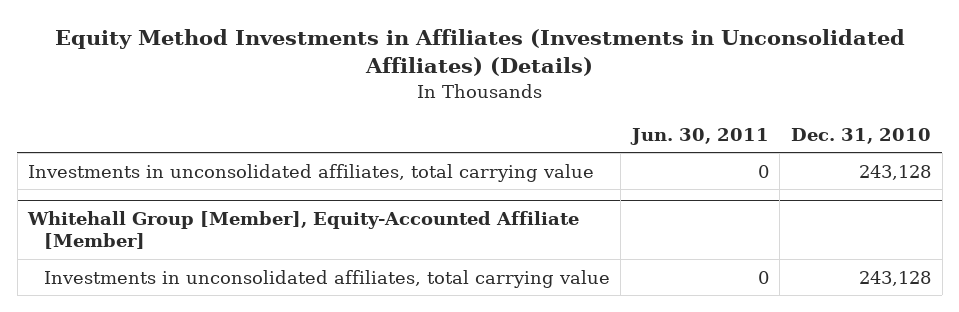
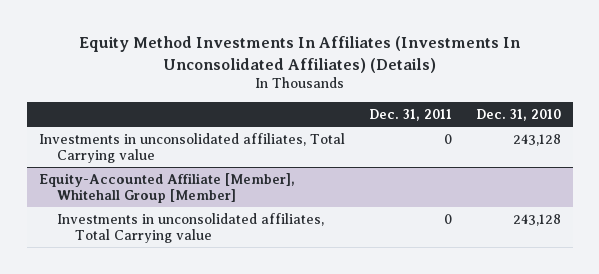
- Equity Method Investments in Affiliates (Investments in Unconsolidated Affiliates) (Details)
+ Equity Method Investments In Affiliates (Investments In Unconsolidated Affiliates) (Details)
- | Jun. 30, 2011 | Dec. 31, 2010
+ | Dec. 31, 2011 | Dec. 31, 2010
- Investments in unconsolidated affiliates, total carrying value | 0 | 243,128
- Whitehall Group [Member], Equity-Accounted Affiliate [Member]
- Investments in unconsolidated affiliates, total carrying value | 0 | 243,128
+ Investments in unconsolidated affiliates, Total Carrying value | 0 | 243,128
+ Equity-Accounted Affiliate [Member], Whitehall Group [Member]
+ Investments in unconsolidated affiliates, Total Carrying value | 0 | 243,128

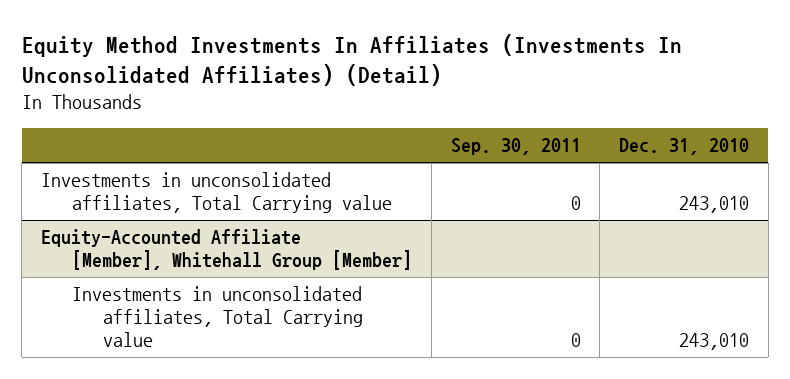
- Equity Method Investments In Affiliates (Investments In Unconsolidated Affiliates) (Details)
+ Equity Method Investments In Affiliates (Investments In Unconsolidated Affiliates) (Detail)
- | Dec. 31, 2011 | Dec. 31, 2010
+ | Sep. 30, 2011 | Dec. 31, 2010
- Investments in unconsolidated affiliates, Total Carrying value | 0 | 243,128
+ Investments in unconsolidated affiliates, Total Carrying value | 0 | 243,010
@ Equity-Accounted Affiliate [Member], Whitehall Group [Member]
- Investments in unconsolidated affiliates, Total Carrying value | 0 | 243,128
+ Investments in unconsolidated affiliates, Total Carrying value | 0 | 243,010

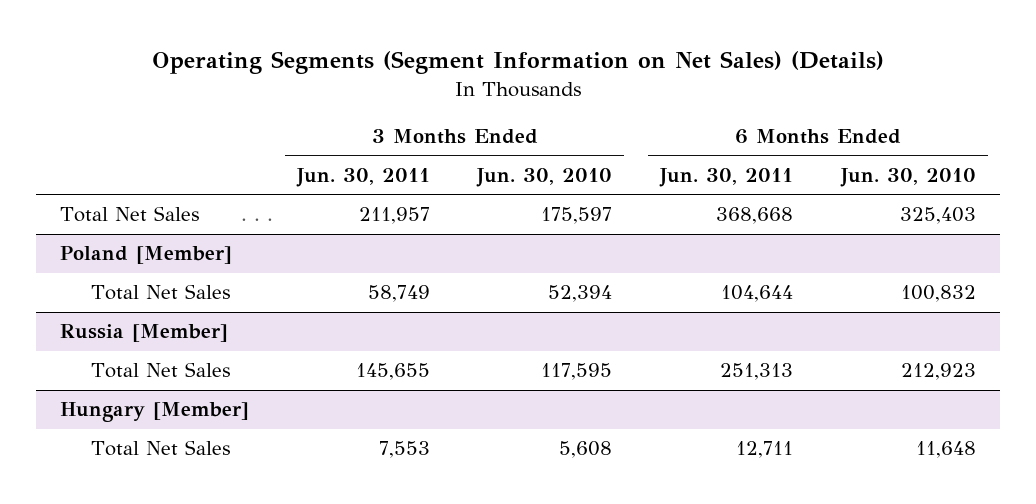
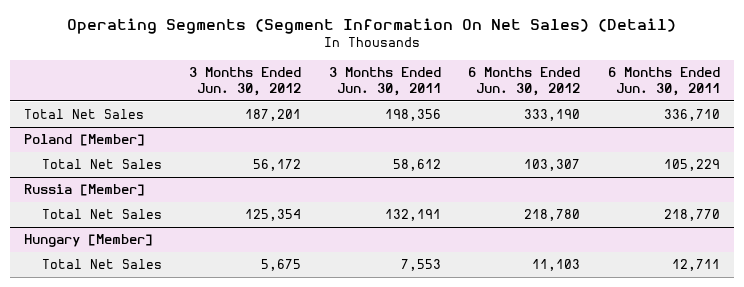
- Operating Segments (Segment Information on Net Sales) (Details)
+ Operating Segments (Segment Information On Net Sales) (Detail)
- | 3 Months Ended Jun. 30, 2011 | 3 Months Ended Jun. 30, 2010 | 6 Months Ended Jun. 30, 2011 | 6 Months Ended Jun. 30, 2010
+ | 3 Months Ended Jun. 30, 2012 | 3 Months Ended Jun. 30, 2011 | 6 Months Ended Jun. 30, 2012 | 6 Months Ended Jun. 30, 2011
- Total Net Sales | 211,957 | 175,597 | 368,668 | 325,403
+ Total Net Sales | 187,201 | 198,356 | 333,190 | 336,710
@ Poland [Member]
- Total Net Sales | 58,749 | 52,394 | 104,644 | 100,832
+ Total Net Sales | 56,172 | 58,612 | 103,307 | 105,229
@ Russia [Member]
- Total Net Sales | 145,655 | 117,595 | 251,313 | 212,923
+ Total Net Sales | 125,354 | 132,191 | 218,780 | 218,770

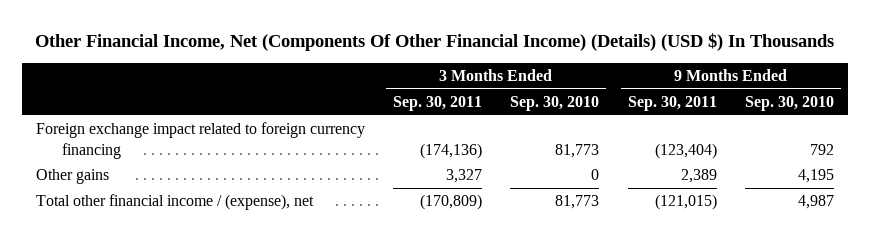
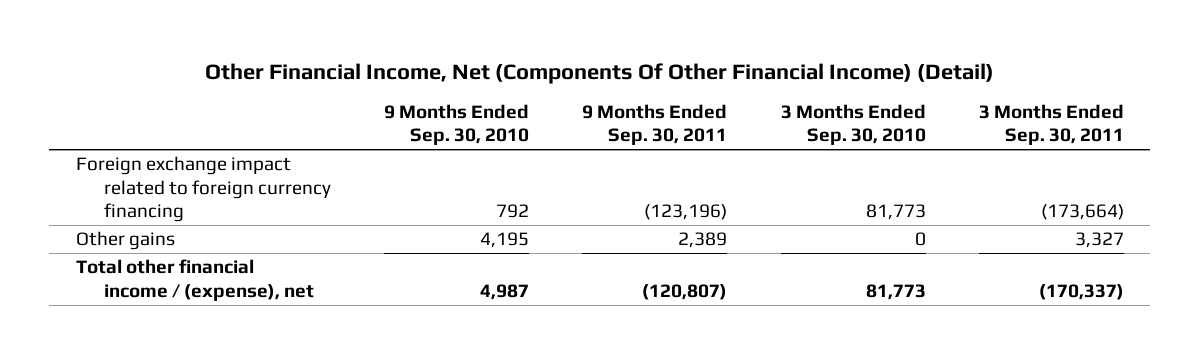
- Other Financial Income, Net (Components Of Other Financial Income) (Details) (USD $) In Thousands
+ Other Financial Income, Net (Components Of Other Financial Income) (Detail)
- | 3 Months Ended Sep. 30, 2011 | 3 Months Ended Sep. 30, 2010 | 9 Months Ended Sep. 30, 2011 | 9 Months Ended Sep. 30, 2010
+ | 9 Months Ended Sep. 30, 2010 | 9 Months Ended Sep. 30, 2011 | 3 Months Ended Sep. 30, 2010 | 3 Months Ended Sep. 30, 2011
- Foreign exchange impact related to foreign currency financing | (174,136) | 81,773 | (123,404) | 792
+ Foreign exchange impact related to foreign currency financing | 792 | (123,196) | 81,773 | (173,664)
- Total other financial income / (expense), net | (170,809) | 81,773 | (121,015) | 4,987
+ Total other financial income / (expense), net | 4,987 | (120,807) | 81,773 | (170,337)

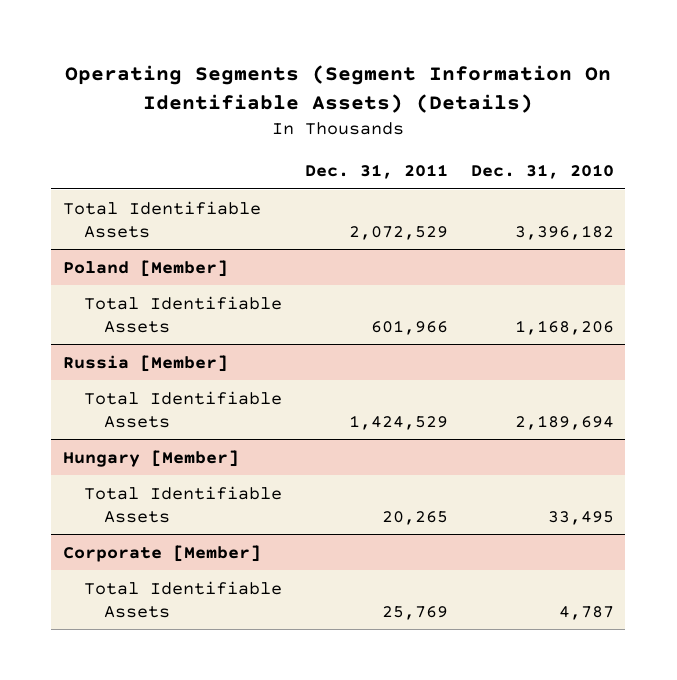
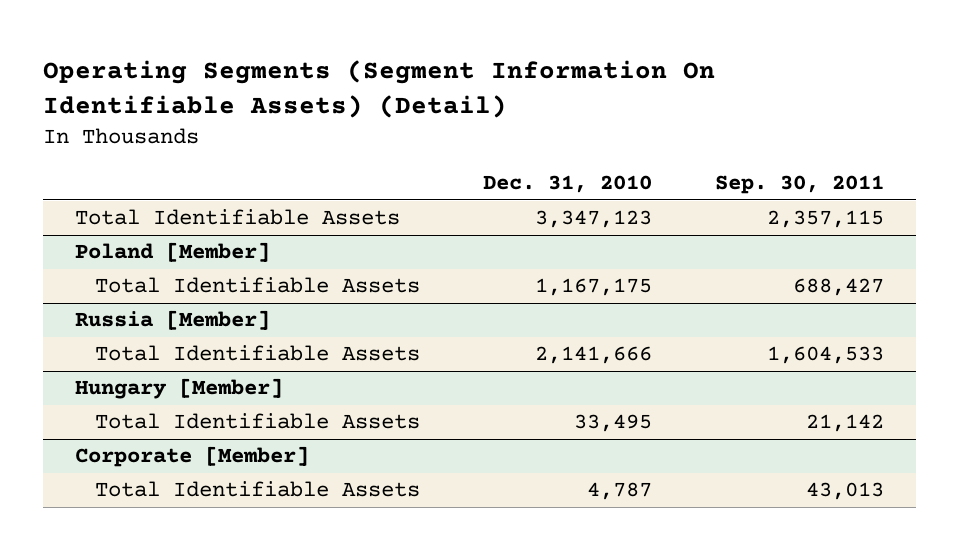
- Operating Segments (Segment Information On Identifiable Assets) (Details)
+ Operating Segments (Segment Information On Identifiable Assets) (Detail)
- | Dec. 31, 2011 | Dec. 31, 2010
+ | Dec. 31, 2010 | Sep. 30, 2011
- Total Identifiable Assets | 2,072,529 | 3,396,182
+ Total Identifiable Assets | 3,347,123 | 2,357,115
@ Poland [Member]
- Total Identifiable Assets | 601,966 | 1,168,206
+ Total Identifiable Assets | 1,167,175 | 688,427
@ Russia [Member]
- Total Identifiable Assets | 1,424,529 | 2,189,694
+ Total Identifiable Assets | 2,141,666 | 1,604,533

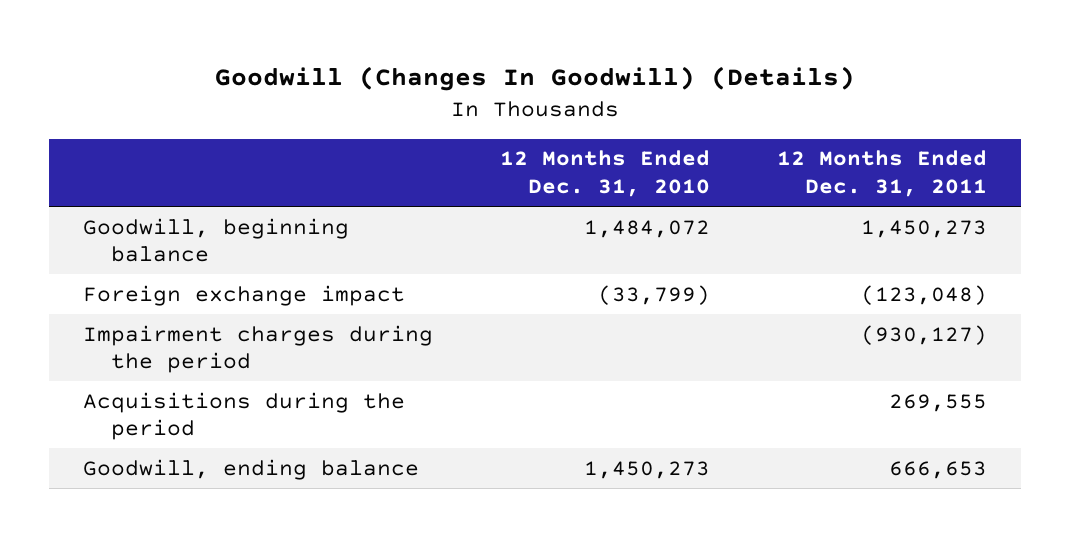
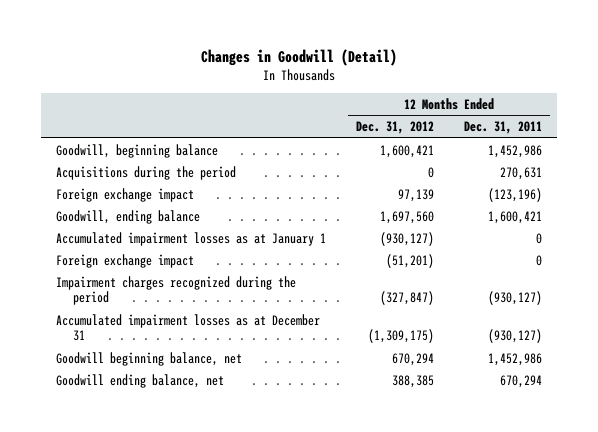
- Goodwill (Changes In Goodwill) (Details)
+ Changes in Goodwill (Detail)
- | 12 Months Ended Dec. 31, 2010 | 12 Months Ended Dec. 31, 2011
+ | 12 Months Ended Dec. 31, 2012 | 12 Months Ended Dec. 31, 2011
- Goodwill, beginning balance | 1,484,072 | 1,450,273
- Foreign exchange impact | (33,799) | (123,048)
- Impairment charges during the period | | (930,127)
- Acquisitions during the period | | 269,555
- Goodwill, ending balance | 1,450,273 | 666,653
+ Goodwill, beginning balance | 1,600,421 | 1,452,986
+ Acquisitions during the period | 0 | 270,631
+ Foreign exchange impact | 97,139 | (123,196)
+ Goodwill, ending balance | 1,697,560 | 1,600,421
+ Accumulated impairment losses as at January 1 | (930,127) | 0
+ Foreign exchange impact | (51,201) | 0
+ Impairment charges recognized during the period | (327,847) | (930,127)
+ Accumulated impairment losses as at December 31 | (1,309,175) | (930,127)
+ Goodwill beginning balance, net | 670,294 | 1,452,986
+ Goodwill ending balance, net | 388,385 | 670,294

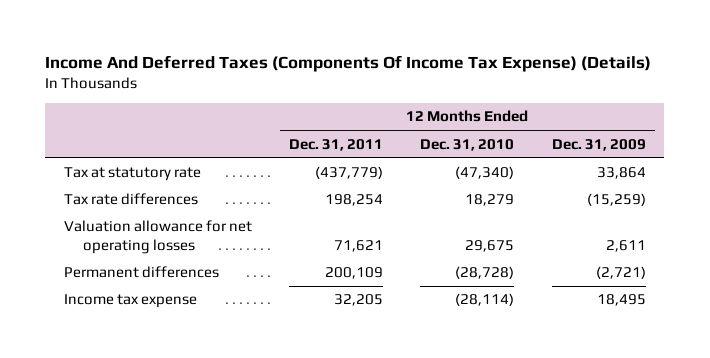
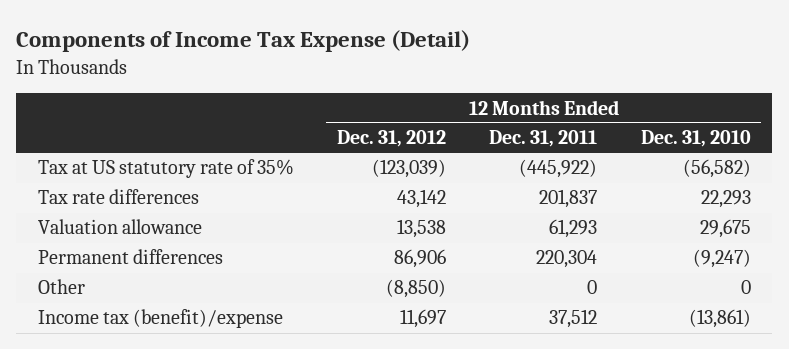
- Income And Deferred Taxes (Components Of Income Tax Expense) (Details)
+ Components of Income Tax Expense (Detail)
- | 12 Months Ended Dec. 31, 2011 | 12 Months Ended Dec. 31, 2010 | 12 Months Ended Dec. 31, 2009
+ | 12 Months Ended Dec. 31, 2012 | 12 Months Ended Dec. 31, 2011 | 12 Months Ended Dec. 31, 2010
- Tax at statutory rate | (437,779) | (47,340) | 33,864
- Tax rate differences | 198,254 | 18,279 | (15,259)
- Valuation allowance for net operating losses | 71,621 | 29,675 | 2,611
- Permanent differences | 200,109 | (28,728) | (2,721)
- Income tax expense | 32,205 | (28,114) | 18,495
+ Tax at US statutory rate of 35% | (123,039) | (445,922) | (56,582)
+ Tax rate differences | 43,142 | 201,837 | 22,293
+ Valuation allowance | 13,538 | 61,293 | 29,675
+ Permanent differences | 86,906 | 220,304 | (9,247)
+ Other | (8,850) | 0 | 0
+ Income tax (benefit)/expense | 11,697 | 37,512 | (13,861)

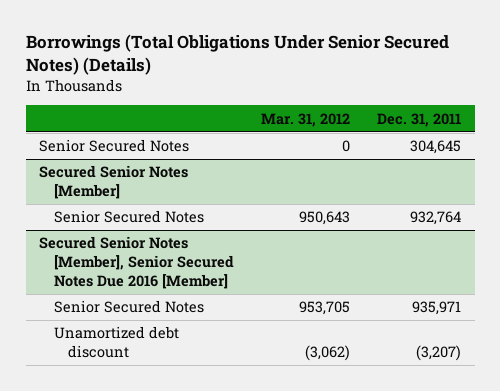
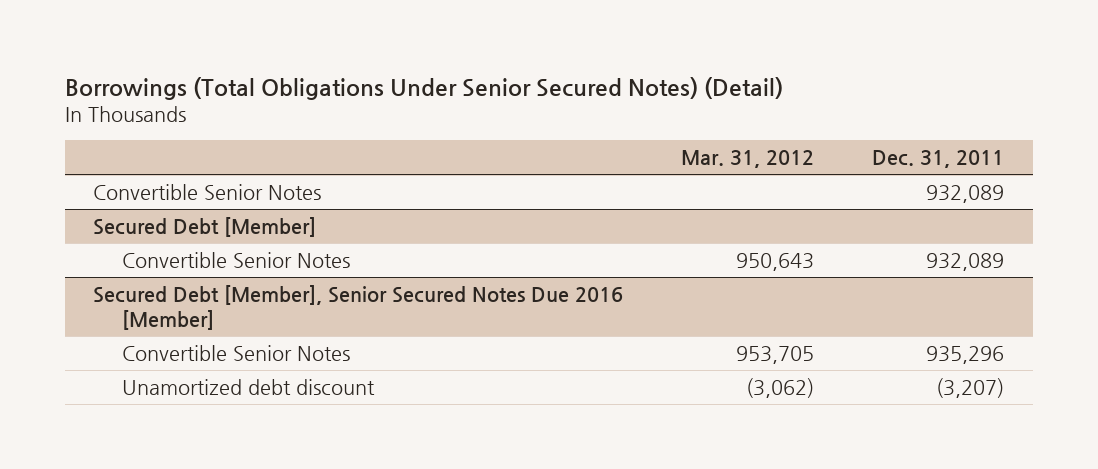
- Borrowings (Total Obligations Under Senior Secured Notes) (Details)
+ Borrowings (Total Obligations Under Senior Secured Notes) (Detail)
- Senior Secured Notes | 0 | 304,645
- Secured Senior Notes [Member]
- Senior Secured Notes | 950,643 | 932,764
- Secured Senior Notes [Member], Senior Secured Notes Due 2016 [Member]
- Senior Secured Notes | 953,705 | 935,971
+ Convertible Senior Notes | | 932,089
+ Secured Debt [Member]
+ Convertible Senior Notes | 950,643 | 932,089
+ Secured Debt [Member], Senior Secured Notes Due 2016 [Member]
+ Convertible Senior Notes | 953,705 | 935,296

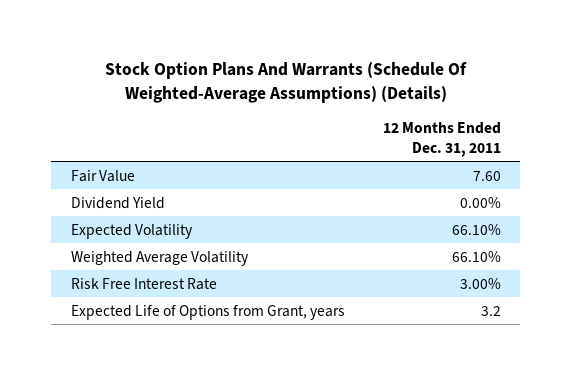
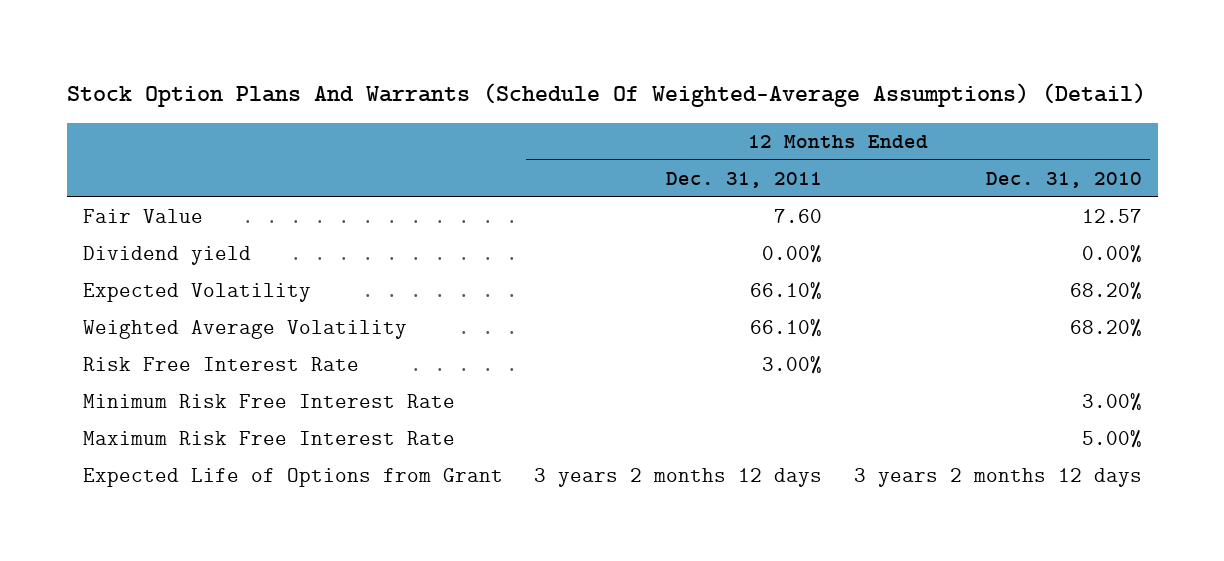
- Stock Option Plans And Warrants (Schedule Of Weighted-Average Assumptions) (Details)
+ Stock Option Plans And Warrants (Schedule Of Weighted-Average Assumptions) (Detail)
- | 12 Months Ended Dec. 31, 2011
+ | 12 Months Ended Dec. 31, 2011 | 12 Months Ended Dec. 31, 2010
- Dividend Yield | 0.00%
+ Dividend yield | 0.00% | 0.00%
- Expected Life of Options from Grant, years | 3.2
+ Minimum Risk Free Interest Rate | | 3.00%
+ Maximum Risk Free Interest Rate | | 5.00%
+ Expected Life of Options from Grant | 3 years 2 months 12 days | 3 years 2 months 12 days

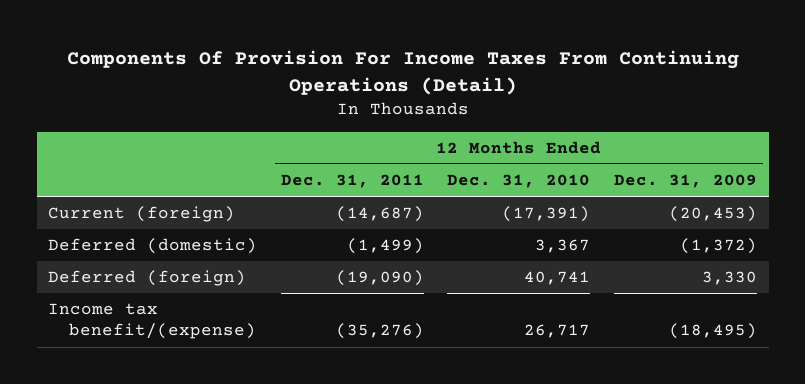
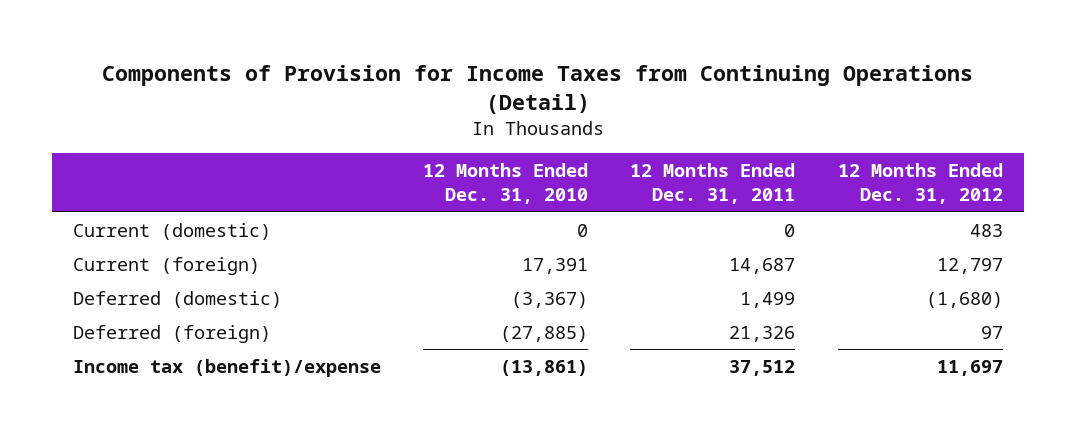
- Components Of Provision For Income Taxes From Continuing Operations (Detail)
+ Components of Provision for Income Taxes from Continuing Operations (Detail)
- | 12 Months Ended Dec. 31, 2011 | 12 Months Ended Dec. 31, 2010 | 12 Months Ended Dec. 31, 2009
+ | 12 Months Ended Dec. 31, 2010 | 12 Months Ended Dec. 31, 2011 | 12 Months Ended Dec. 31, 2012
- Current (foreign) | (14,687) | (17,391) | (20,453)
- Deferred (domestic) | (1,499) | 3,367 | (1,372)
- Deferred (foreign) | (19,090) | 40,741 | 3,330
- Income tax benefit/(expense) | (35,276) | 26,717 | (18,495)
+ Current (domestic) | 0 | 0 | 483
+ Current (foreign) | 17,391 | 14,687 | 12,797
+ Deferred (domestic) | (3,367) | 1,499 | (1,680)
+ Deferred (foreign) | (27,885) | 21,326 | 97
+ Income tax (benefit)/expense | (13,861) | 37,512 | 11,697

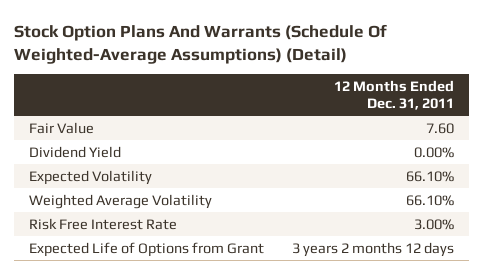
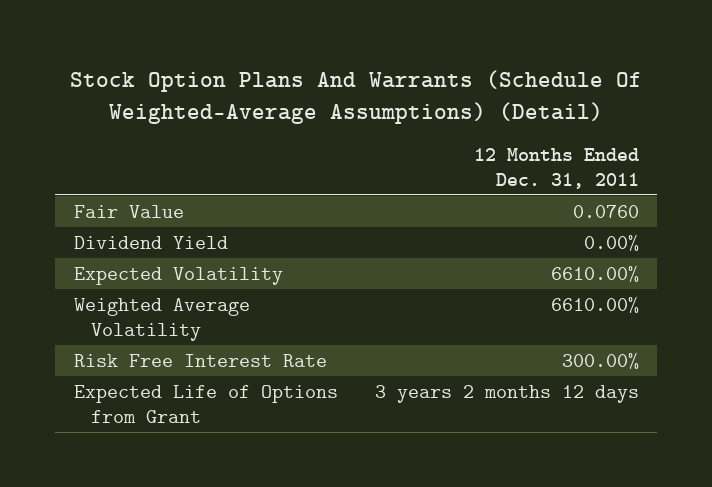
- Fair Value | 7.60
+ Fair Value | 0.0760
- Expected Volatility | 66.10%
- Weighted Average Volatility | 66.10%
- Risk Free Interest Rate | 3.00%
+ Expected Volatility | 6610.00%
+ Weighted Average Volatility | 6610.00%
+ Risk Free Interest Rate | 300.00%

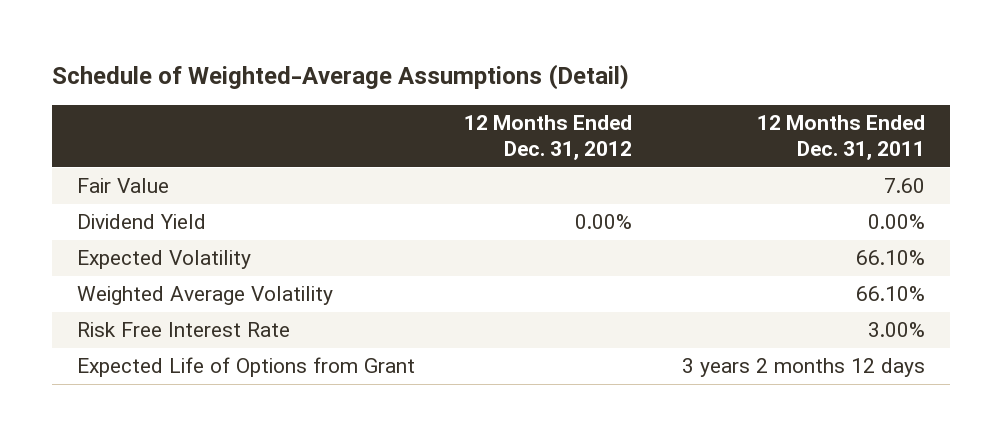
- Stock Option Plans And Warrants (Schedule Of Weighted-Average Assumptions) (Detail)
+ Schedule of Weighted-Average Assumptions (Detail)
- | 12 Months Ended Dec. 31, 2011
+ | 12 Months Ended Dec. 31, 2012 | 12 Months Ended Dec. 31, 2011
- Fair Value | 0.0760
+ Fair Value | | 7.60
- Expected Volatility | 6610.00%
- Weighted Average Volatility | 6610.00%
- Risk Free Interest Rate | 300.00%
+ Expected Volatility | | 66.10%
+ Weighted Average Volatility | | 66.10%
+ Risk Free Interest Rate | | 3.00%

